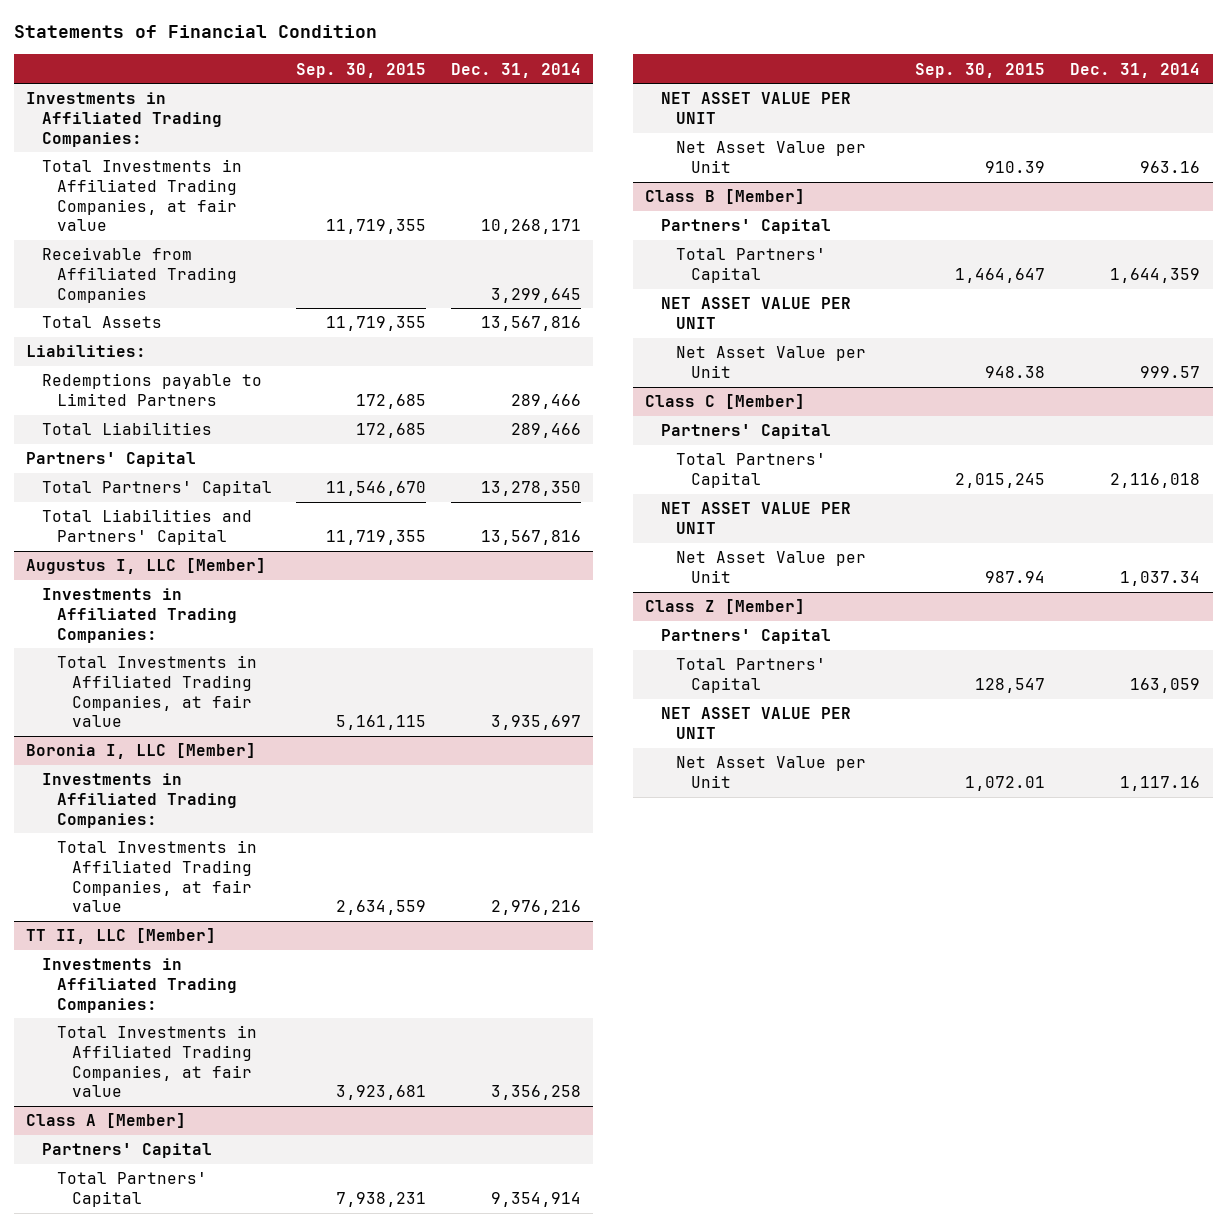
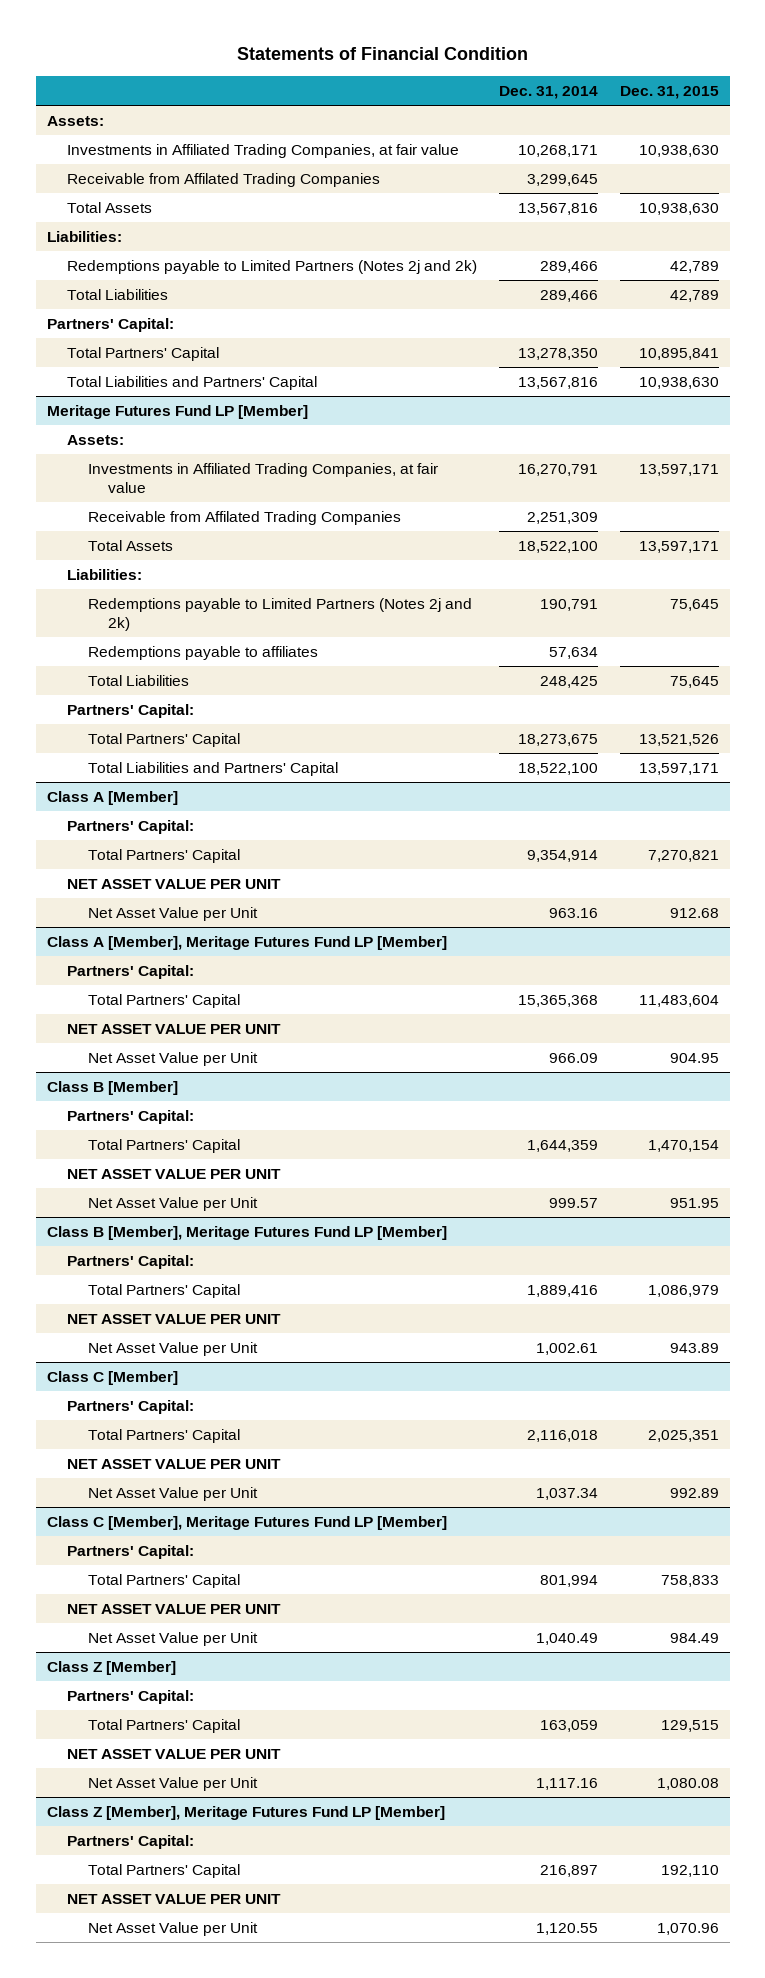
- | Sep. 30, 2015 | Dec. 31, 2014
+ | Dec. 31, 2014 | Dec. 31, 2015
- Investments in Affiliated Trading Companies:
- Total Investments in Affiliated Trading Companies, at fair value | 11,719,355 | 10,268,171
- Receivable from Affiliated Trading Companies | | 3,299,645
+ Assets:
+ Investments in Affiliated Trading Companies, at fair value | 10,268,171 | 10,938,630
+ Receivable from Affilated Trading Companies | 3,299,645 |
- Redemptions payable to Limited Partners | 172,685 | 289,466
+ Redemptions payable to Limited Partners (Notes 2j and 2k) | 289,466 | 42,789
- Partners' Capital
+ Partners' Capital:
- Augustus I, LLC [Member]
- Investments in Affiliated Trading Companies:
- Total Investments in Affiliated Trading Companies, at fair value | 5,161,115 | 3,935,697
- Boronia I, LLC [Member]
- Investments in Affiliated Trading Companies:
- Total Investments in Affiliated Trading Companies, at fair value | 2,634,559 | 2,976,216
- TT II, LLC [Member]
- Investments in Affiliated Trading Companies:
- Total Investments in Affiliated Trading Companies, at fair value | 3,923,681 | 3,356,258
+ Meritage Futures Fund LP [Member]
+ Assets:
+ Investments in Affiliated Trading Companies, at fair value | 16,270,791 | 13,597,171
+ Receivable from Affilated Trading Companies | 2,251,309 |
+ Total Assets | 18,522,100 | 13,597,171
+ Liabilities:
+ Redemptions payable to Limited Partners (Notes 2j and 2k) | 190,791 | 75,645
+ Redemptions payable to affiliates | 57,634 |
+ Total Liabilities | 248,425 | 75,645
+ Partners' Capital:
+ Total Partners' Capital | 18,273,675 | 13,521,526
+ Total Liabilities and Partners' Capital | 18,522,100 | 13,597,171
@ Class A [Member]
- Partners' Capital
+ Partners' Capital:
+ Class A [Member], Meritage Futures Fund LP [Member]
+ Partners' Capital:
+ Total Partners' Capital | 15,365,368 | 11,483,604
+ NET ASSET VALUE PER UNIT
+ Net Asset Value per Unit | 966.09 | 904.95
@ Class B [Member]
- Partners' Capital
+ Partners' Capital:
+ Class B [Member], Meritage Futures Fund LP [Member]
+ Partners' Capital:
+ Total Partners' Capital | 1,889,416 | 1,086,979
+ NET ASSET VALUE PER UNIT
+ Net Asset Value per Unit | 1,002.61 | 943.89
@ Class C [Member]
- Partners' Capital
+ Partners' Capital:
+ Class C [Member], Meritage Futures Fund LP [Member]
+ Partners' Capital:
+ Total Partners' Capital | 801,994 | 758,833
+ NET ASSET VALUE PER UNIT
+ Net Asset Value per Unit | 1,040.49 | 984.49
@ Class Z [Member]
- Partners' Capital
+ Partners' Capital:
+ Class Z [Member], Meritage Futures Fund LP [Member]
+ Partners' Capital:
+ Total Partners' Capital | 216,897 | 192,110
+ NET ASSET VALUE PER UNIT
+ Net Asset Value per Unit | 1,120.55 | 1,070.96

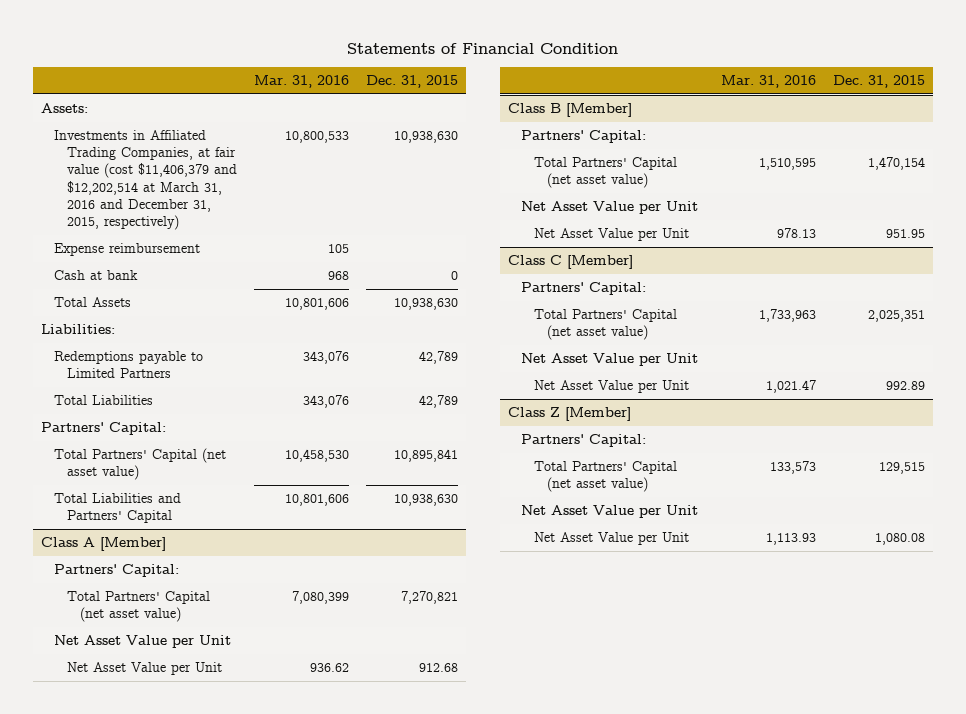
- | Dec. 31, 2014 | Dec. 31, 2015
+ | Mar. 31, 2016 | Dec. 31, 2015
- Investments in Affiliated Trading Companies, at fair value | 10,268,171 | 10,938,630
- Receivable from Affilated Trading Companies | 3,299,645 |
+ Investments in Affiliated Trading Companies, at fair value (cost $11,406,379 and $12,202,514 at March 31, 2016 and December 31, 2015, respectively) | 10,800,533 | 10,938,630
+ Expense reimbursement | 105 |
+ Cash at bank | 968 | 0
- Redemptions payable to Limited Partners (Notes 2j and 2k) | 289,466 | 42,789
+ Redemptions payable to Limited Partners | 343,076 | 42,789
- Total Partners' Capital | 13,278,350 | 10,895,841
+ Total Partners' Capital (net asset value) | 10,458,530 | 10,895,841
- Meritage Futures Fund LP [Member]
- Assets:
- Investments in Affiliated Trading Companies, at fair value | 16,270,791 | 13,597,171
- Receivable from Affilated Trading Companies | 2,251,309 |
- Total Assets | 18,522,100 | 13,597,171
- Liabilities:
- Redemptions payable to Limited Partners (Notes 2j and 2k) | 190,791 | 75,645
- Redemptions payable to affiliates | 57,634 |
- Total Liabilities | 248,425 | 75,645
- Partners' Capital:
- Total Partners' Capital | 18,273,675 | 13,521,526
- Total Liabilities and Partners' Capital | 18,522,100 | 13,597,171
@ Class A [Member]
- Total Partners' Capital | 9,354,914 | 7,270,821
- NET ASSET VALUE PER UNIT
+ Total Partners' Capital (net asset value) | 7,080,399 | 7,270,821
+ Net Asset Value per Unit
- Class A [Member], Meritage Futures Fund LP [Member]
- Partners' Capital:
- Total Partners' Capital | 15,365,368 | 11,483,604
- NET ASSET VALUE PER UNIT
- Net Asset Value per Unit | 966.09 | 904.95
@ Class B [Member]
- Total Partners' Capital | 1,644,359 | 1,470,154
- NET ASSET VALUE PER UNIT
+ Total Partners' Capital (net asset value) | 1,510,595 | 1,470,154
+ Net Asset Value per Unit
- Class B [Member], Meritage Futures Fund LP [Member]
- Partners' Capital:
- Total Partners' Capital | 1,889,416 | 1,086,979
- NET ASSET VALUE PER UNIT
- Net Asset Value per Unit | 1,002.61 | 943.89
@ Class C [Member]
- Total Partners' Capital | 2,116,018 | 2,025,351
- NET ASSET VALUE PER UNIT
+ Total Partners' Capital (net asset value) | 1,733,963 | 2,025,351
+ Net Asset Value per Unit
- Class C [Member], Meritage Futures Fund LP [Member]
- Partners' Capital:
- Total Partners' Capital | 801,994 | 758,833
- NET ASSET VALUE PER UNIT
- Net Asset Value per Unit | 1,040.49 | 984.49
@ Class Z [Member]
- Total Partners' Capital | 163,059 | 129,515
- NET ASSET VALUE PER UNIT
+ Total Partners' Capital (net asset value) | 133,573 | 129,515
+ Net Asset Value per Unit
- Class Z [Member], Meritage Futures Fund LP [Member]
- Partners' Capital:
- Total Partners' Capital | 216,897 | 192,110
- NET ASSET VALUE PER UNIT
- Net Asset Value per Unit | 1,120.55 | 1,070.96

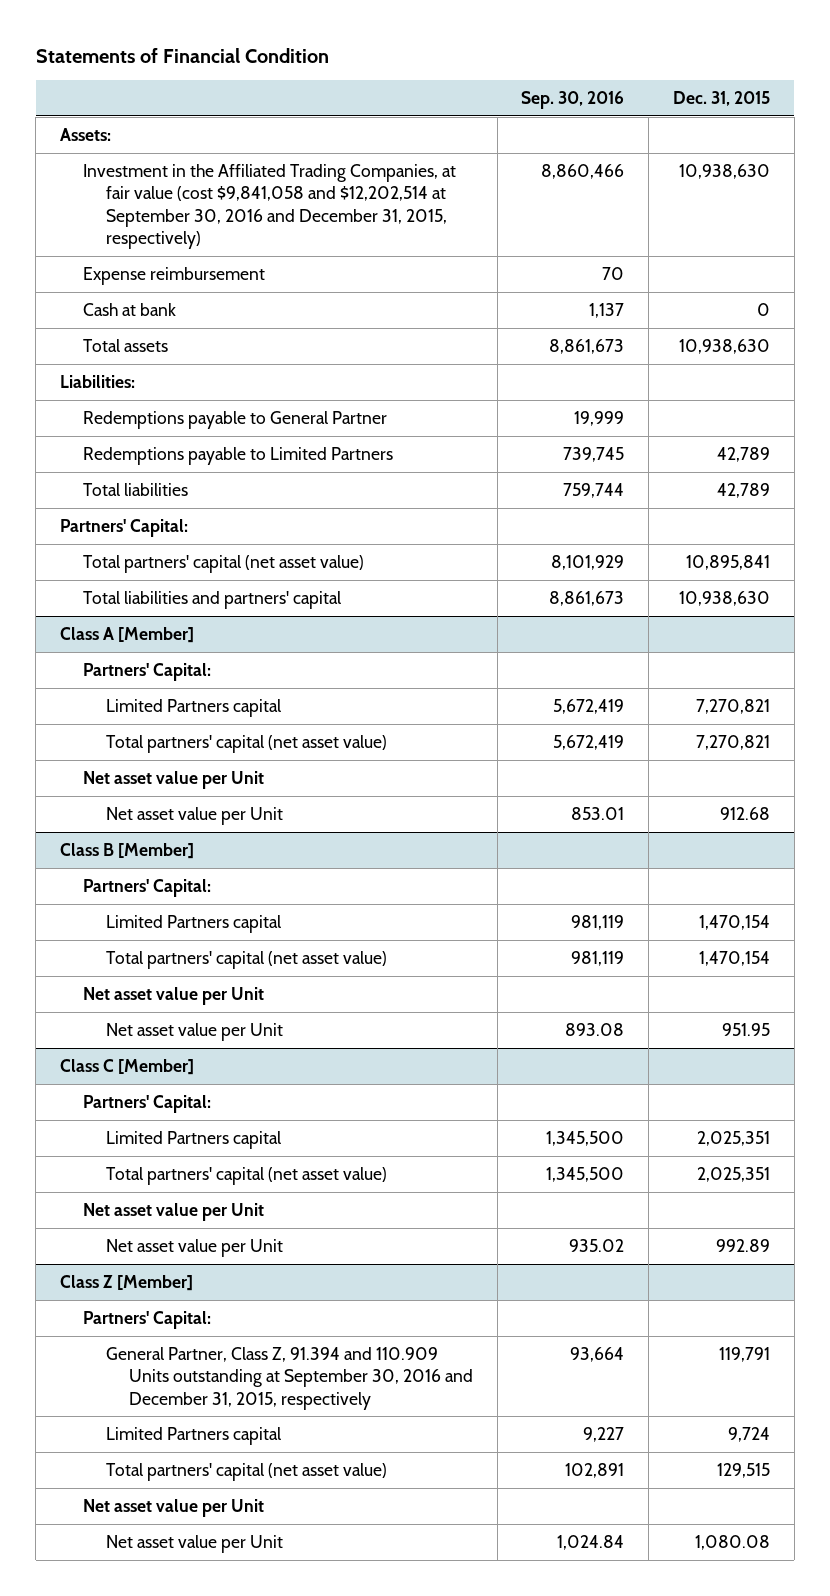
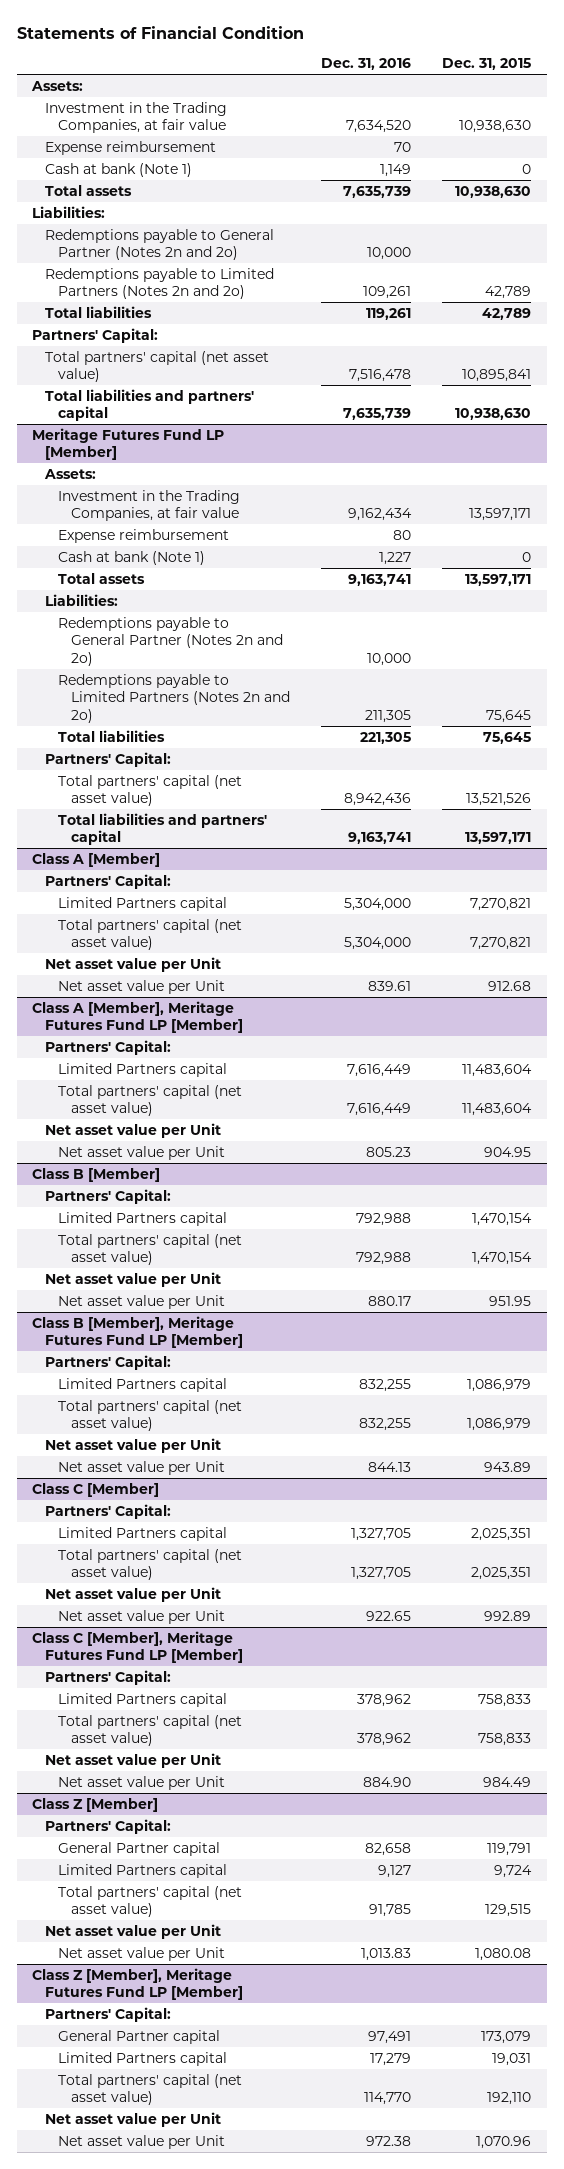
- | Sep. 30, 2016 | Dec. 31, 2015
+ | Dec. 31, 2016 | Dec. 31, 2015
- Investment in the Affiliated Trading Companies, at fair value (cost $9,841,058 and $12,202,514 at September 30, 2016 and December 31, 2015, respectively) | 8,860,466 | 10,938,630
+ Investment in the Trading Companies, at fair value | 7,634,520 | 10,938,630
- Cash at bank | 1,137 | 0
+ Cash at bank (Note 1) | 1,149 | 0
- Redemptions payable to General Partner | 19,999 |
- Redemptions payable to Limited Partners | 739,745 | 42,789
+ Redemptions payable to General Partner (Notes 2n and 2o) | 10,000 |
+ Redemptions payable to Limited Partners (Notes 2n and 2o) | 109,261 | 42,789
+ Meritage Futures Fund LP [Member]
+ Assets:
+ Investment in the Trading Companies, at fair value | 9,162,434 | 13,597,171
+ Expense reimbursement | 80 |
+ Cash at bank (Note 1) | 1,227 | 0
+ Total assets | 9,163,741 | 13,597,171
+ Liabilities:
+ Redemptions payable to General Partner (Notes 2n and 2o) | 10,000 |
+ Redemptions payable to Limited Partners (Notes 2n and 2o) | 211,305 | 75,645
+ Total liabilities | 221,305 | 75,645
+ Partners' Capital:
+ Total partners' capital (net asset value) | 8,942,436 | 13,521,526
+ Total liabilities and partners' capital | 9,163,741 | 13,597,171
+ Class A [Member], Meritage Futures Fund LP [Member]
+ Partners' Capital:
+ Limited Partners capital | 7,616,449 | 11,483,604
+ Total partners' capital (net asset value) | 7,616,449 | 11,483,604
+ Net asset value per Unit
+ Net asset value per Unit | 805.23 | 904.95
+ Class B [Member], Meritage Futures Fund LP [Member]
+ Partners' Capital:
+ Limited Partners capital | 832,255 | 1,086,979
+ Total partners' capital (net asset value) | 832,255 | 1,086,979
+ Net asset value per Unit
+ Net asset value per Unit | 844.13 | 943.89
+ Class C [Member], Meritage Futures Fund LP [Member]
+ Partners' Capital:
+ Limited Partners capital | 378,962 | 758,833
+ Total partners' capital (net asset value) | 378,962 | 758,833
+ Net asset value per Unit
+ Net asset value per Unit | 884.90 | 984.49
@ Class Z [Member]
- General Partner, Class Z, 91.394 and 110.909 Units outstanding at September 30, 2016 and December 31, 2015, respectively | 93,664 | 119,791
+ General Partner capital | 82,658 | 119,791
+ Class Z [Member], Meritage Futures Fund LP [Member]
+ Partners' Capital:
+ General Partner capital | 97,491 | 173,079
+ Limited Partners capital | 17,279 | 19,031
+ Total partners' capital (net asset value) | 114,770 | 192,110
+ Net asset value per Unit
+ Net asset value per Unit | 972.38 | 1,070.96

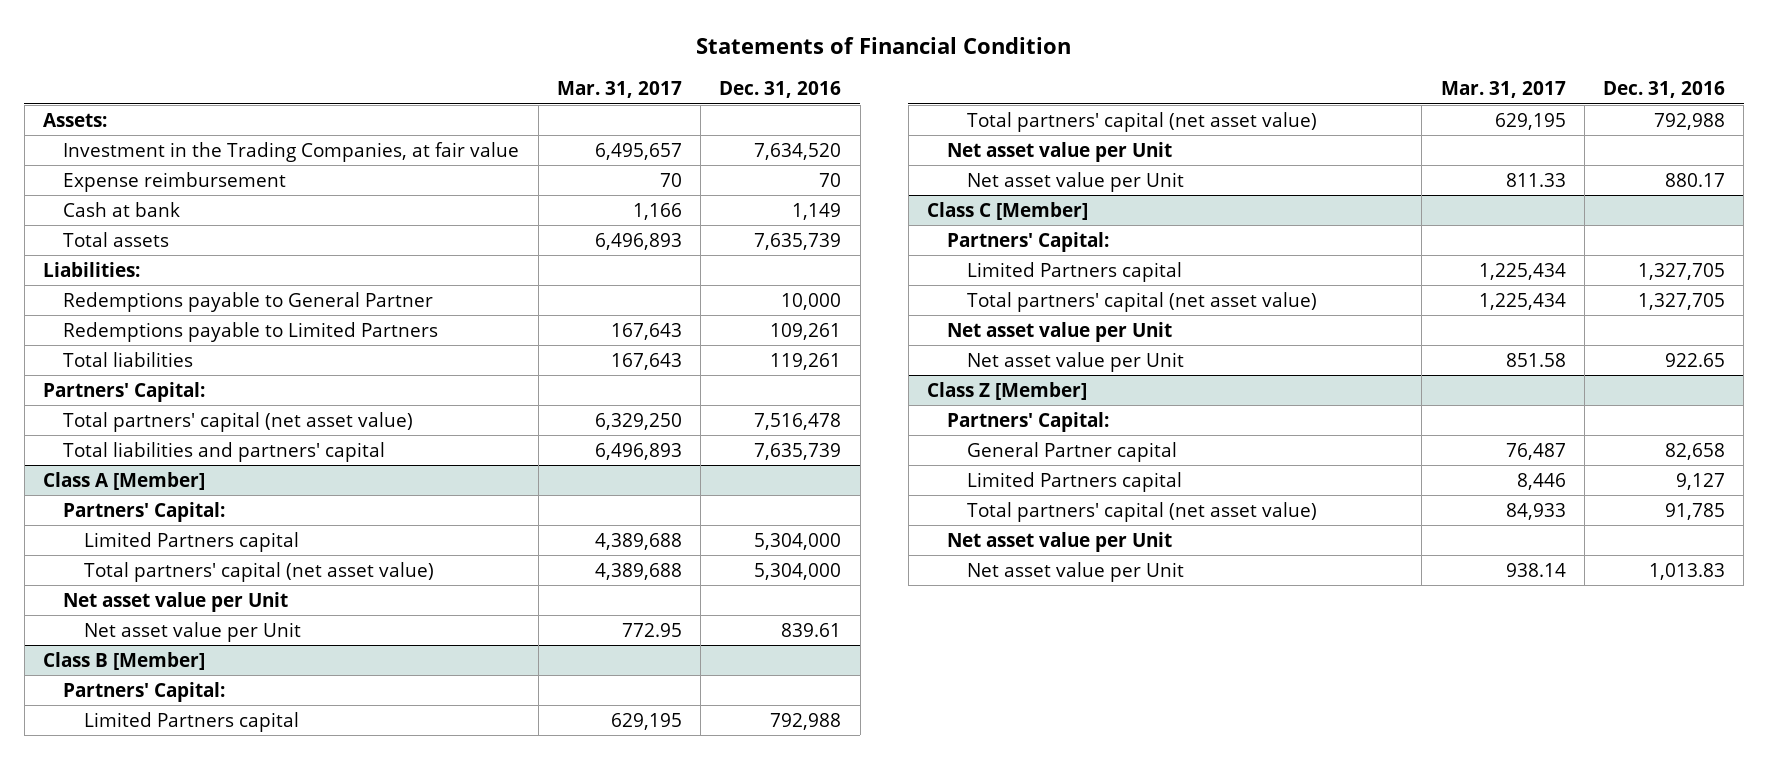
- | Dec. 31, 2016 | Dec. 31, 2015
+ | Mar. 31, 2017 | Dec. 31, 2016
- Cash at bank (Note 1) | 1,149 | 0
+ Cash at bank | 1,166 | 1,149
- Redemptions payable to General Partner (Notes 2n and 2o) | 10,000 |
- Redemptions payable to Limited Partners (Notes 2n and 2o) | 109,261 | 42,789
+ Redemptions payable to General Partner | | 10,000
+ Redemptions payable to Limited Partners | 167,643 | 109,261
- Meritage Futures Fund LP [Member]
- Assets:
- Investment in the Trading Companies, at fair value | 9,162,434 | 13,597,171
- Expense reimbursement | 80 |
- Cash at bank (Note 1) | 1,227 | 0
- Total assets | 9,163,741 | 13,597,171
- Liabilities:
- Redemptions payable to General Partner (Notes 2n and 2o) | 10,000 |
- Redemptions payable to Limited Partners (Notes 2n and 2o) | 211,305 | 75,645
- Total liabilities | 221,305 | 75,645
- Partners' Capital:
- Total partners' capital (net asset value) | 8,942,436 | 13,521,526
- Total liabilities and partners' capital | 9,163,741 | 13,597,171
- Class A [Member], Meritage Futures Fund LP [Member]
- Partners' Capital:
- Limited Partners capital | 7,616,449 | 11,483,604
- Total partners' capital (net asset value) | 7,616,449 | 11,483,604
- Net asset value per Unit
- Net asset value per Unit | 805.23 | 904.95
- Class B [Member], Meritage Futures Fund LP [Member]
- Partners' Capital:
- Limited Partners capital | 832,255 | 1,086,979
- Total partners' capital (net asset value) | 832,255 | 1,086,979
- Net asset value per Unit
- Net asset value per Unit | 844.13 | 943.89
- Class C [Member], Meritage Futures Fund LP [Member]
- Partners' Capital:
- Limited Partners capital | 378,962 | 758,833
- Total partners' capital (net asset value) | 378,962 | 758,833
- Net asset value per Unit
- Net asset value per Unit | 884.90 | 984.49
- Class Z [Member], Meritage Futures Fund LP [Member]
- Partners' Capital:
- General Partner capital | 97,491 | 173,079
- Limited Partners capital | 17,279 | 19,031
- Total partners' capital (net asset value) | 114,770 | 192,110
- Net asset value per Unit
- Net asset value per Unit | 972.38 | 1,070.96

